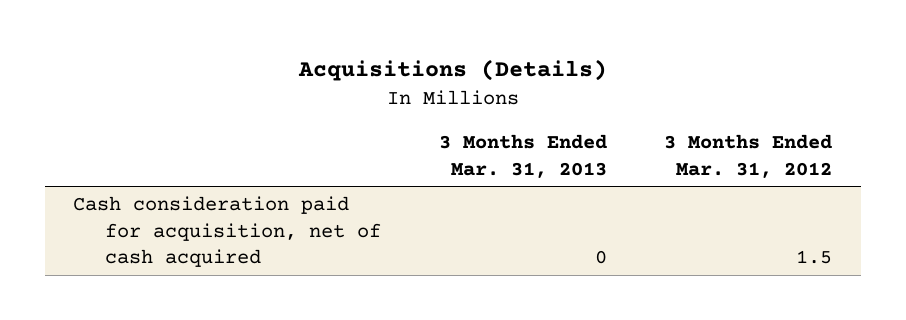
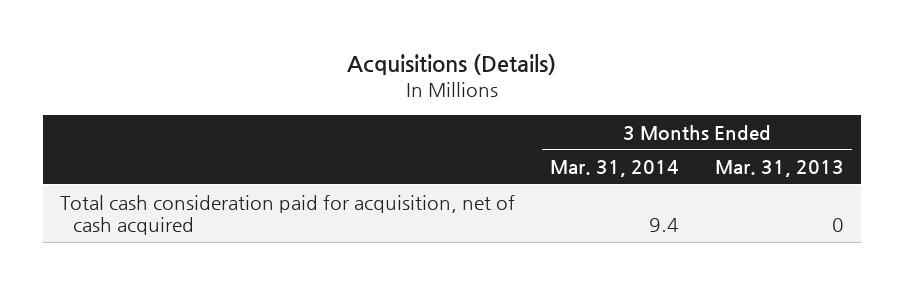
- | 3 Months Ended Mar. 31, 2013 | 3 Months Ended Mar. 31, 2012
+ | 3 Months Ended Mar. 31, 2014 | 3 Months Ended Mar. 31, 2013
- Cash consideration paid for acquisition, net of cash acquired | 0 | 1.5
+ Total cash consideration paid for acquisition, net of cash acquired | 9.4 | 0

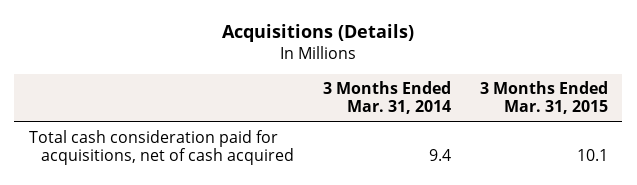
- | 3 Months Ended Mar. 31, 2014 | 3 Months Ended Mar. 31, 2013
+ | 3 Months Ended Mar. 31, 2014 | 3 Months Ended Mar. 31, 2015
- Total cash consideration paid for acquisition, net of cash acquired | 9.4 | 0
+ Total cash consideration paid for acquisitions, net of cash acquired | 9.4 | 10.1

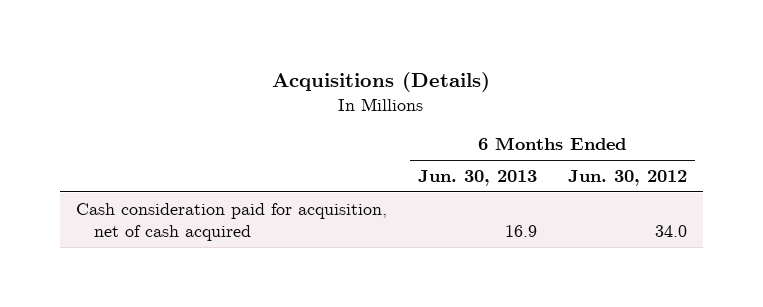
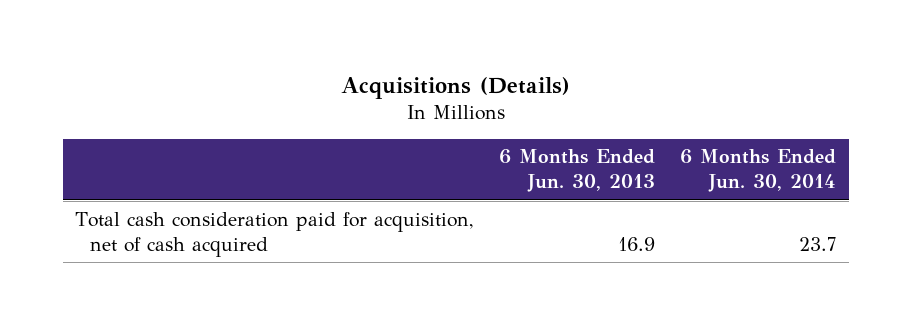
- | 6 Months Ended Jun. 30, 2013 | 6 Months Ended Jun. 30, 2012
+ | 6 Months Ended Jun. 30, 2013 | 6 Months Ended Jun. 30, 2014
- Cash consideration paid for acquisition, net of cash acquired | 16.9 | 34.0
+ Total cash consideration paid for acquisition, net of cash acquired | 16.9 | 23.7

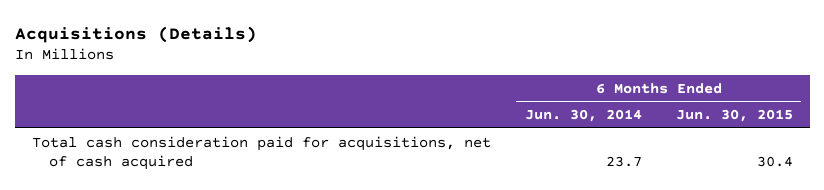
- | 6 Months Ended Jun. 30, 2013 | 6 Months Ended Jun. 30, 2014
+ | 6 Months Ended Jun. 30, 2014 | 6 Months Ended Jun. 30, 2015
- Total cash consideration paid for acquisition, net of cash acquired | 16.9 | 23.7
+ Total cash consideration paid for acquisitions, net of cash acquired | 23.7 | 30.4

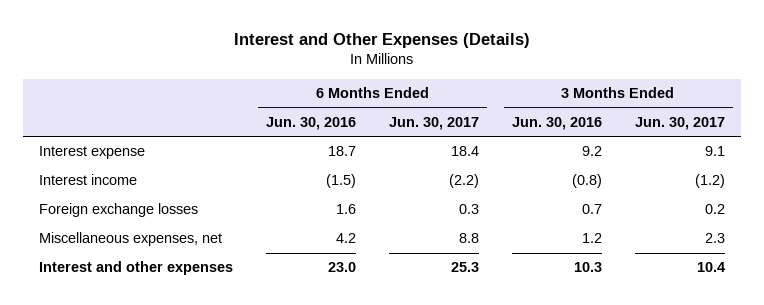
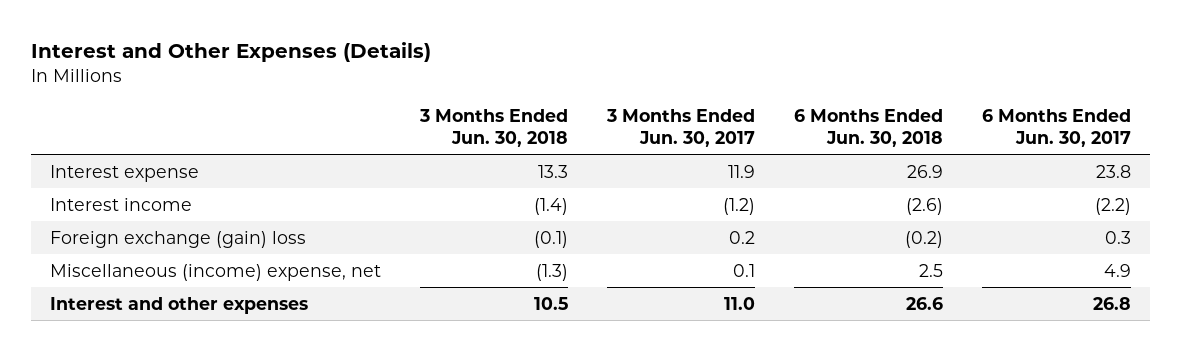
- | 6 Months Ended Jun. 30, 2016 | 6 Months Ended Jun. 30, 2017 | 3 Months Ended Jun. 30, 2016 | 3 Months Ended Jun. 30, 2017
+ | 3 Months Ended Jun. 30, 2018 | 3 Months Ended Jun. 30, 2017 | 6 Months Ended Jun. 30, 2018 | 6 Months Ended Jun. 30, 2017
- Interest expense | 18.7 | 18.4 | 9.2 | 9.1
+ Interest expense | 13.3 | 11.9 | 26.9 | 23.8
- Foreign exchange losses | 1.6 | 0.3 | 0.7 | 0.2
- Miscellaneous expenses, net | 4.2 | 8.8 | 1.2 | 2.3
- Interest and other expenses | 23.0 | 25.3 | 10.3 | 10.4
+ Foreign exchange (gain) loss | (0.1) | 0.2 | (0.2) | 0.3
+ Miscellaneous (income) expense, net | (1.3) | 0.1 | 2.5 | 4.9
+ Interest and other expenses | 10.5 | 11.0 | 26.6 | 26.8

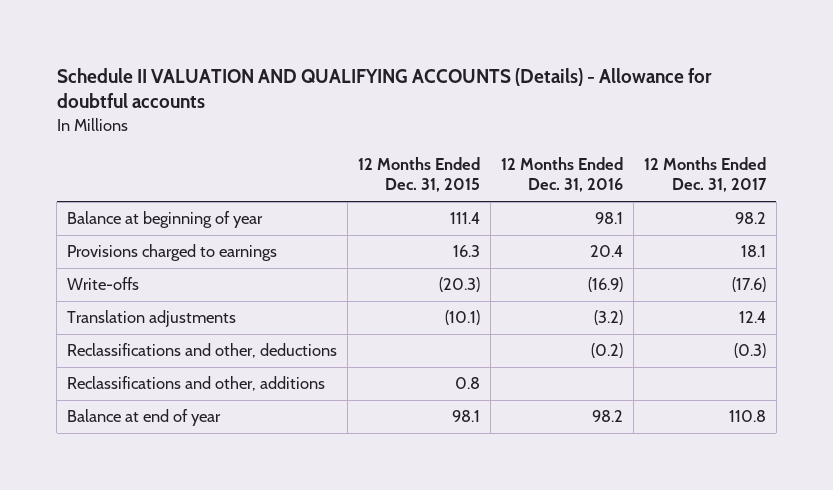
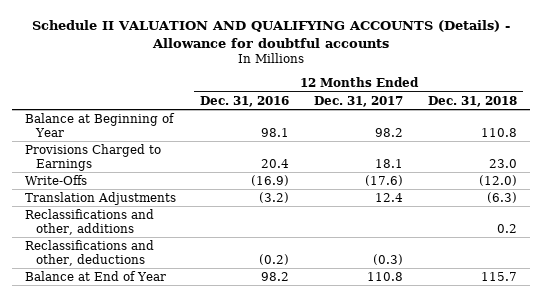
- | 12 Months Ended Dec. 31, 2015 | 12 Months Ended Dec. 31, 2016 | 12 Months Ended Dec. 31, 2017
+ | 12 Months Ended Dec. 31, 2016 | 12 Months Ended Dec. 31, 2017 | 12 Months Ended Dec. 31, 2018
- Balance at beginning of year | 111.4 | 98.1 | 98.2
- Provisions charged to earnings | 16.3 | 20.4 | 18.1
- Write-offs | (20.3) | (16.9) | (17.6)
- Translation adjustments | (10.1) | (3.2) | 12.4
+ Balance at Beginning of Year | 98.1 | 98.2 | 110.8
+ Provisions Charged to Earnings | 20.4 | 18.1 | 23.0
+ Write-Offs | (16.9) | (17.6) | (12.0)
+ Translation Adjustments | (3.2) | 12.4 | (6.3)
- Balance at end of year | 98.1 | 98.2 | 110.8
moved down: Reclassifications and other, deductions | (0.2) | (0.3) |
+ Balance at End of Year | 98.2 | 110.8 | 115.7

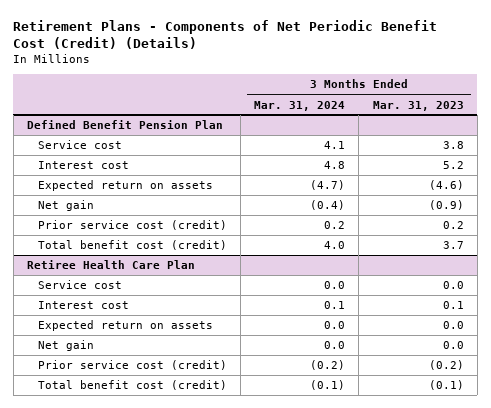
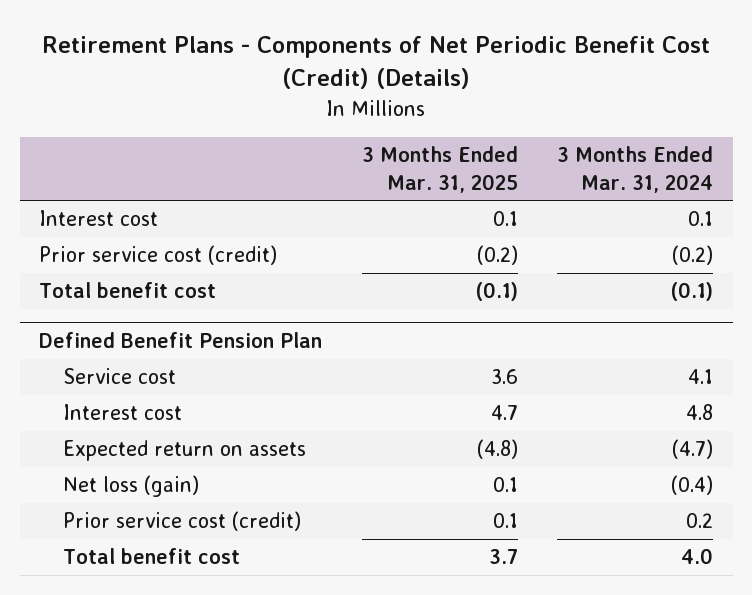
- | 3 Months Ended Mar. 31, 2024 | 3 Months Ended Mar. 31, 2023
+ | 3 Months Ended Mar. 31, 2025 | 3 Months Ended Mar. 31, 2024
+ Interest cost | 0.1 | 0.1
+ Prior service cost (credit) | (0.2) | (0.2)
+ Total benefit cost | (0.1) | (0.1)
@ Defined Benefit Pension Plan
- Net gain | (0.4) | (0.9)
+ Net loss (gain) | 0.1 | (0.4)
- Total benefit cost (credit) | 4.0 | 3.7
- Retiree Health Care Plan
- Service cost | 0.0 | 0.0
- Interest cost | 0.1 | 0.1
- Expected return on assets | 0.0 | 0.0
- Net gain | 0.0 | 0.0
- Prior service cost (credit) | (0.2) | (0.2)
- Total benefit cost (credit) | (0.1) | (0.1)
@ Defined Benefit Pension Plan
+ Total benefit cost | 3.7 | 4.0

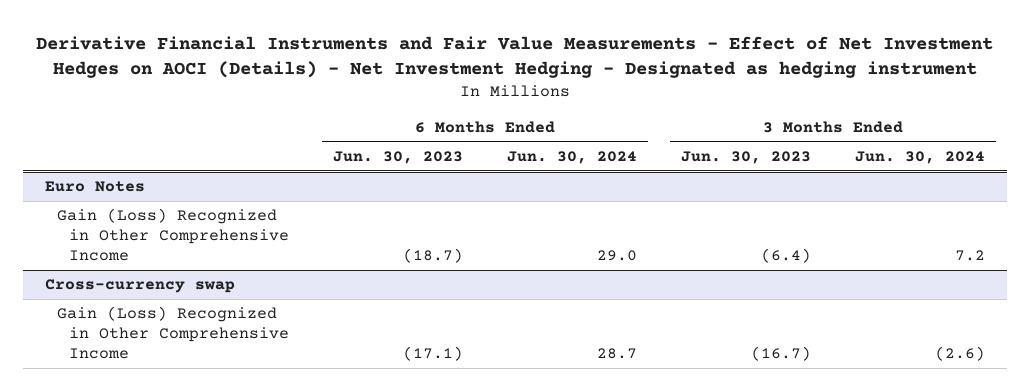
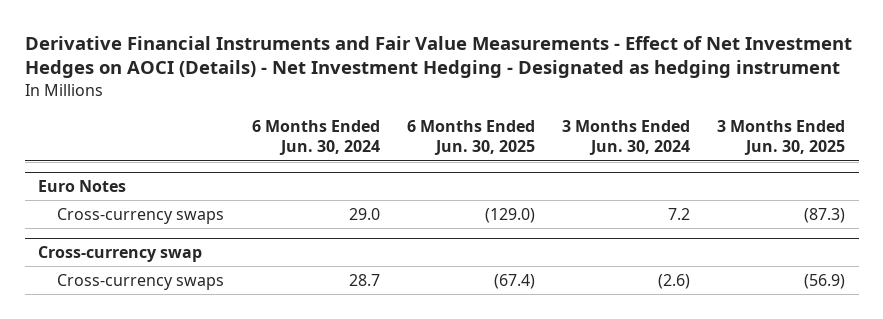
- | 6 Months Ended Jun. 30, 2023 | 6 Months Ended Jun. 30, 2024 | 3 Months Ended Jun. 30, 2023 | 3 Months Ended Jun. 30, 2024
+ | 6 Months Ended Jun. 30, 2024 | 6 Months Ended Jun. 30, 2025 | 3 Months Ended Jun. 30, 2024 | 3 Months Ended Jun. 30, 2025
@ Euro Notes
- Gain (Loss) Recognized in Other Comprehensive Income | (18.7) | 29.0 | (6.4) | 7.2
+ Cross-currency swaps | 29.0 | (129.0) | 7.2 | (87.3)
@ Cross-currency swap
- Gain (Loss) Recognized in Other Comprehensive Income | (17.1) | 28.7 | (16.7) | (2.6)
+ Cross-currency swaps | 28.7 | (67.4) | (2.6) | (56.9)

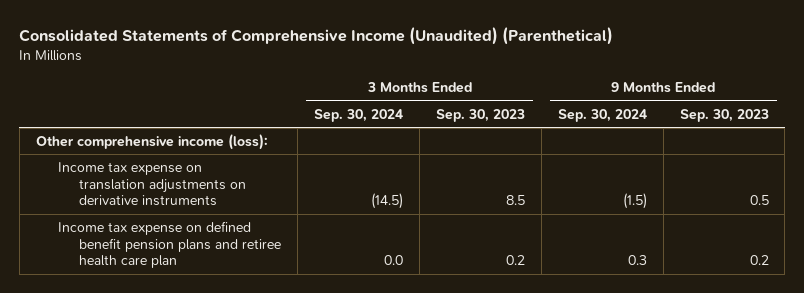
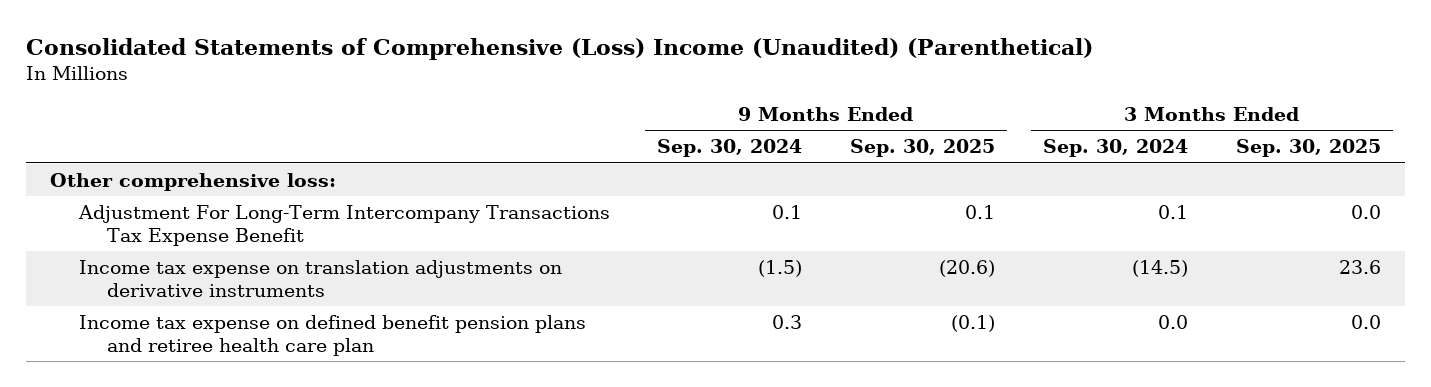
- Consolidated Statements of Comprehensive Income (Unaudited) (Parenthetical)
+ Consolidated Statements of Comprehensive (Loss) Income (Unaudited) (Parenthetical)
- | 3 Months Ended Sep. 30, 2024 | 3 Months Ended Sep. 30, 2023 | 9 Months Ended Sep. 30, 2024 | 9 Months Ended Sep. 30, 2023
+ | 9 Months Ended Sep. 30, 2024 | 9 Months Ended Sep. 30, 2025 | 3 Months Ended Sep. 30, 2024 | 3 Months Ended Sep. 30, 2025
- Other comprehensive income (loss):
+ Other comprehensive loss:
+ Adjustment For Long-Term Intercompany Transactions Tax Expense Benefit | 0.1 | 0.1 | 0.1 | 0.0

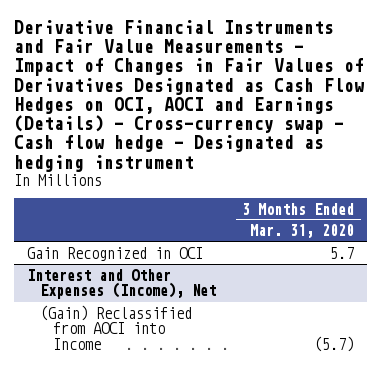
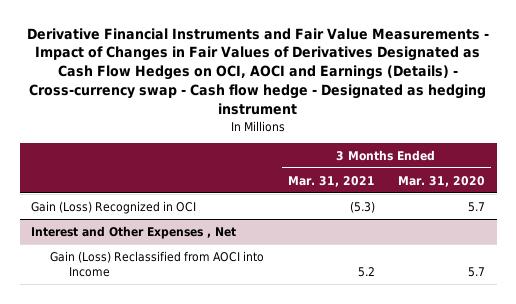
- | 3 Months Ended Mar. 31, 2020
+ | 3 Months Ended Mar. 31, 2021 | 3 Months Ended Mar. 31, 2020
- Gain Recognized in OCI | 5.7
- Interest and Other Expenses (Income), Net
- (Gain) Reclassified from AOCI into Income | (5.7)
+ Gain (Loss) Recognized in OCI | (5.3) | 5.7
+ Interest and Other Expenses , Net
+ Gain (Loss) Reclassified from AOCI into Income | 5.2 | 5.7

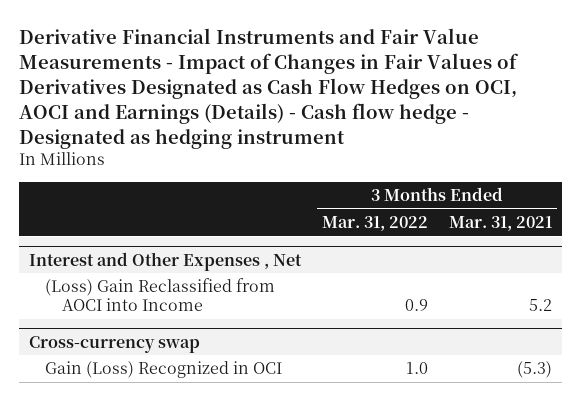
- Derivative Financial Instruments and Fair Value Measurements - Impact of Changes in Fair Values of Derivatives Designated as Cash Flow Hedges on OCI, AOCI and Earnings (Details) - Cross-currency swap - Cash flow hedge - Designated as hedging instrument
+ Derivative Financial Instruments and Fair Value Measurements - Impact of Changes in Fair Values of Derivatives Designated as Cash Flow Hedges on OCI, AOCI and Earnings (Details) - Cash flow hedge - Designated as hedging instrument
- | 3 Months Ended Mar. 31, 2021 | 3 Months Ended Mar. 31, 2020
+ | 3 Months Ended Mar. 31, 2022 | 3 Months Ended Mar. 31, 2021
- Gain (Loss) Recognized in OCI | (5.3) | 5.7
@ Interest and Other Expenses , Net
- Gain (Loss) Reclassified from AOCI into Income | 5.2 | 5.7
+ (Loss) Gain Reclassified from AOCI into Income | 0.9 | 5.2
+ Cross-currency swap
+ Gain (Loss) Recognized in OCI | 1.0 | (5.3)

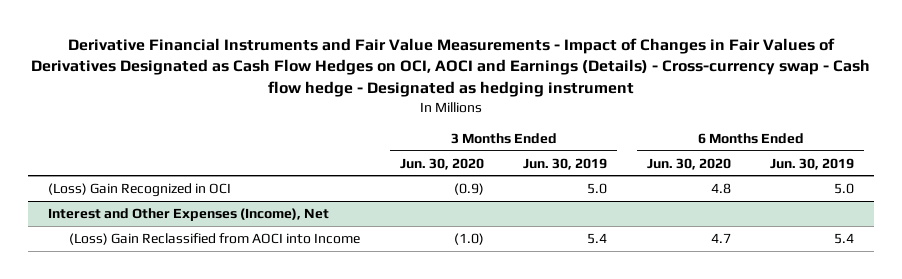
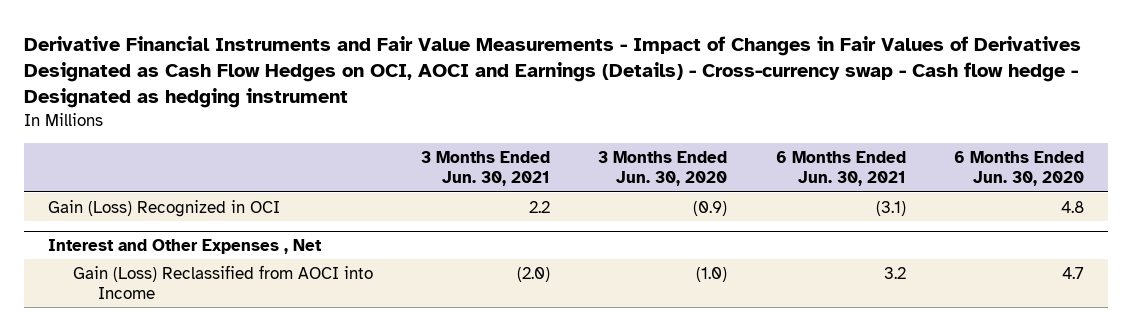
- | 3 Months Ended Jun. 30, 2020 | 3 Months Ended Jun. 30, 2019 | 6 Months Ended Jun. 30, 2020 | 6 Months Ended Jun. 30, 2019
+ | 3 Months Ended Jun. 30, 2021 | 3 Months Ended Jun. 30, 2020 | 6 Months Ended Jun. 30, 2021 | 6 Months Ended Jun. 30, 2020
- (Loss) Gain Recognized in OCI | (0.9) | 5.0 | 4.8 | 5.0
- Interest and Other Expenses (Income), Net
- (Loss) Gain Reclassified from AOCI into Income | (1.0) | 5.4 | 4.7 | 5.4
+ Gain (Loss) Recognized in OCI | 2.2 | (0.9) | (3.1) | 4.8
+ Interest and Other Expenses , Net
+ Gain (Loss) Reclassified from AOCI into Income | (2.0) | (1.0) | 3.2 | 4.7

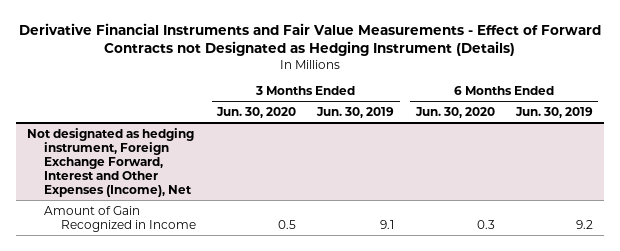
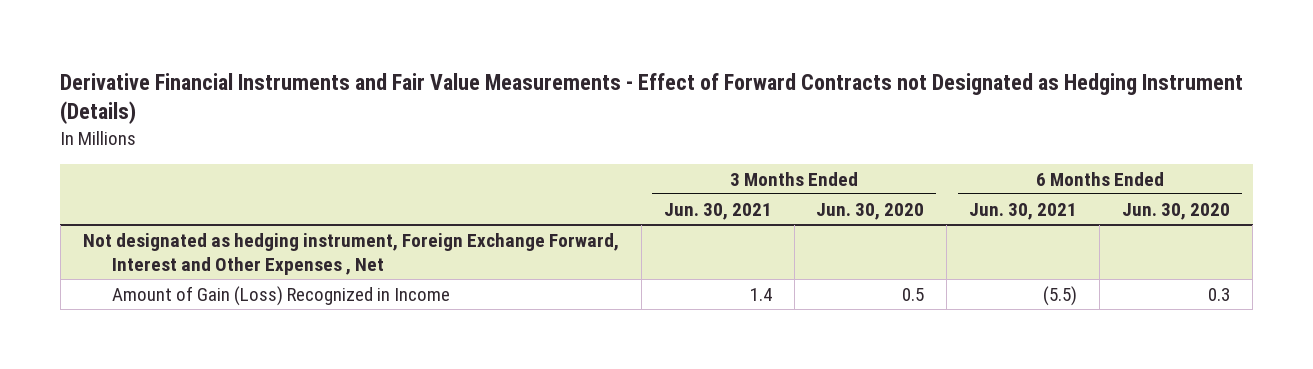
- | 3 Months Ended Jun. 30, 2020 | 3 Months Ended Jun. 30, 2019 | 6 Months Ended Jun. 30, 2020 | 6 Months Ended Jun. 30, 2019
+ | 3 Months Ended Jun. 30, 2021 | 3 Months Ended Jun. 30, 2020 | 6 Months Ended Jun. 30, 2021 | 6 Months Ended Jun. 30, 2020
- Not designated as hedging instrument, Foreign Exchange Forward, Interest and Other Expenses (Income), Net
- Amount of Gain Recognized in Income | 0.5 | 9.1 | 0.3 | 9.2
+ Not designated as hedging instrument, Foreign Exchange Forward, Interest and Other Expenses , Net
+ Amount of Gain (Loss) Recognized in Income | 1.4 | 0.5 | (5.5) | 0.3

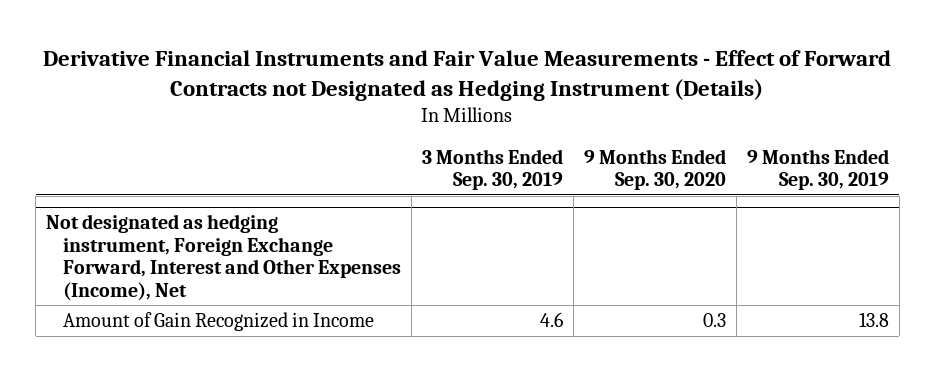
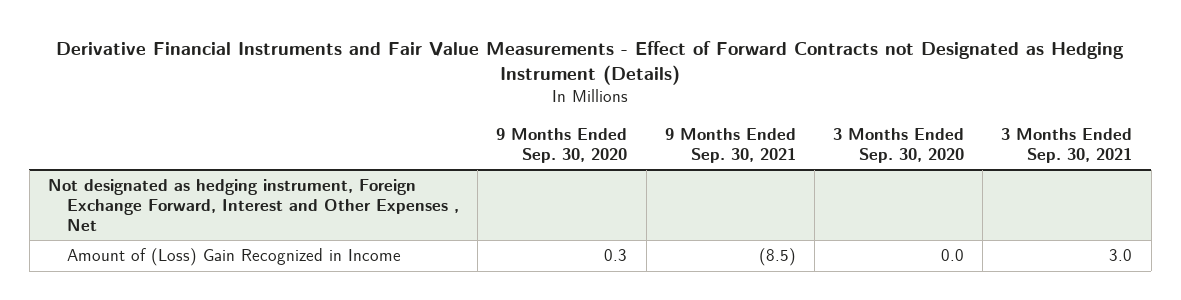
- | 3 Months Ended Sep. 30, 2019 | 9 Months Ended Sep. 30, 2020 | 9 Months Ended Sep. 30, 2019
+ | 9 Months Ended Sep. 30, 2020 | 9 Months Ended Sep. 30, 2021 | 3 Months Ended Sep. 30, 2020 | 3 Months Ended Sep. 30, 2021
- Not designated as hedging instrument, Foreign Exchange Forward, Interest and Other Expenses (Income), Net
- Amount of Gain Recognized in Income | 4.6 | 0.3 | 13.8
+ Not designated as hedging instrument, Foreign Exchange Forward, Interest and Other Expenses , Net
+ Amount of (Loss) Gain Recognized in Income | 0.3 | (8.5) | 0.0 | 3.0

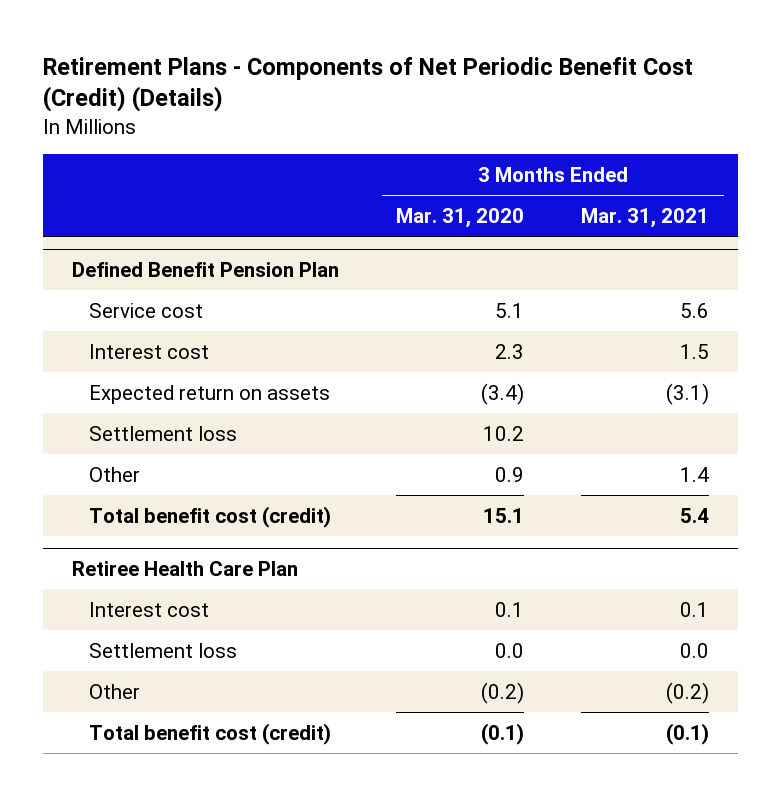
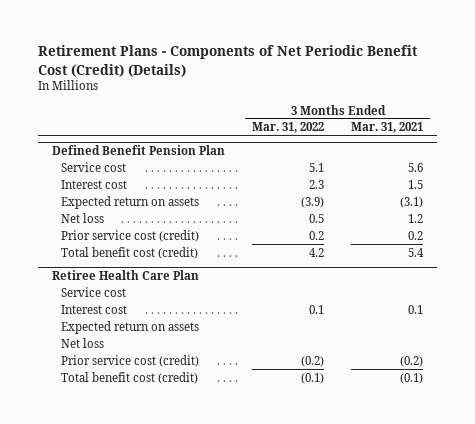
- | 3 Months Ended Mar. 31, 2020 | 3 Months Ended Mar. 31, 2021
+ | 3 Months Ended Mar. 31, 2022 | 3 Months Ended Mar. 31, 2021
@ Defined Benefit Pension Plan
- Settlement loss | 10.2 |
- Other | 0.9 | 1.4
+ Net loss | 0.5 | 1.2
+ Prior service cost (credit) | 0.2 | 0.2
@ Retiree Health Care Plan
+ Service cost
- Settlement loss | 0.0 | 0.0
- Other | (0.2) | (0.2)
+ Expected return on assets
+ Net loss
+ Prior service cost (credit) | (0.2) | (0.2)

